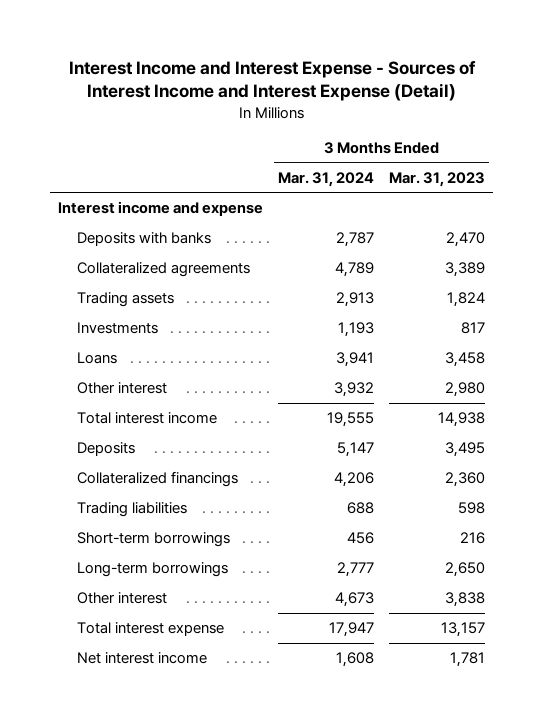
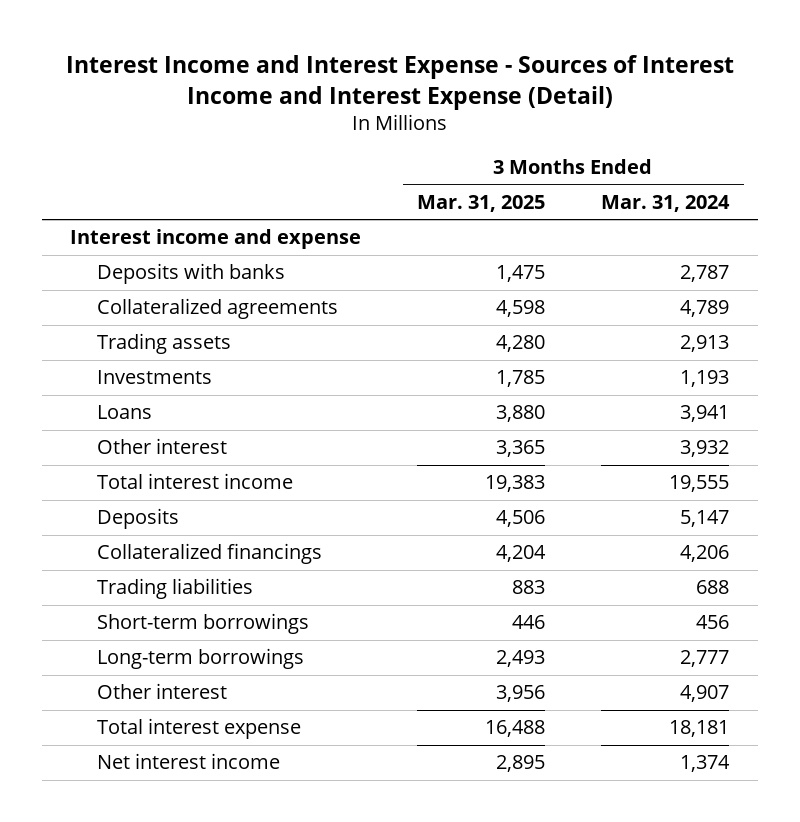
- | 3 Months Ended Mar. 31, 2024 | 3 Months Ended Mar. 31, 2023
+ | 3 Months Ended Mar. 31, 2025 | 3 Months Ended Mar. 31, 2024
- Other interest | 4,673 | 3,838
- Total interest expense | 17,947 | 13,157
- Net interest income | 1,608 | 1,781
+ Other interest | 3,956 | 4,907
+ Total interest expense | 16,488 | 18,181
+ Net interest income | 2,895 | 1,374

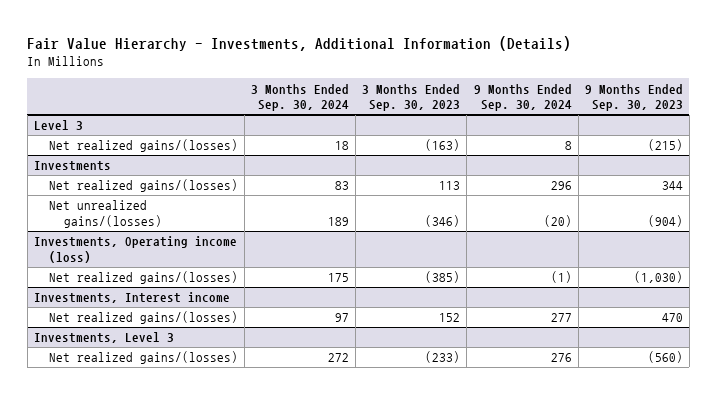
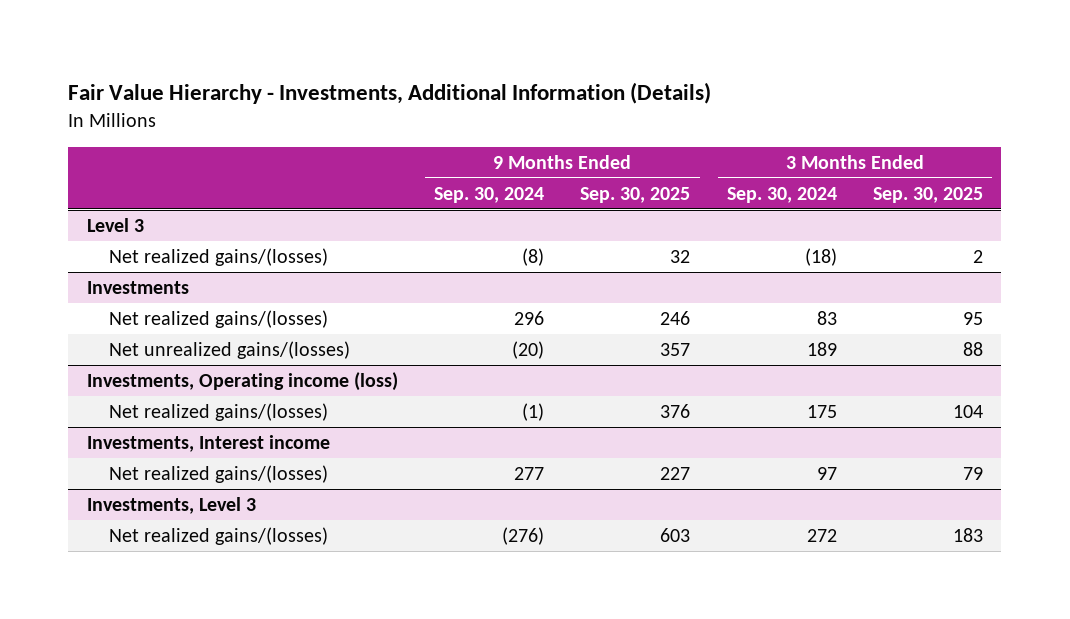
- | 3 Months Ended Sep. 30, 2024 | 3 Months Ended Sep. 30, 2023 | 9 Months Ended Sep. 30, 2024 | 9 Months Ended Sep. 30, 2023
+ | 9 Months Ended Sep. 30, 2024 | 9 Months Ended Sep. 30, 2025 | 3 Months Ended Sep. 30, 2024 | 3 Months Ended Sep. 30, 2025
@ Level 3
- Net realized gains/(losses) | 18 | (163) | 8 | (215)
+ Net realized gains/(losses) | (8) | 32 | (18) | 2
@ Investments, Level 3
- Net realized gains/(losses) | 272 | (233) | 276 | (560)
+ Net realized gains/(losses) | (276) | 603 | 272 | 183

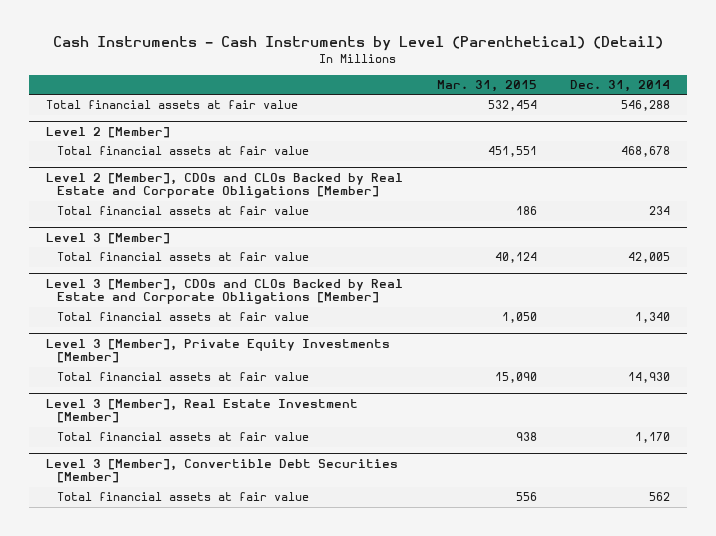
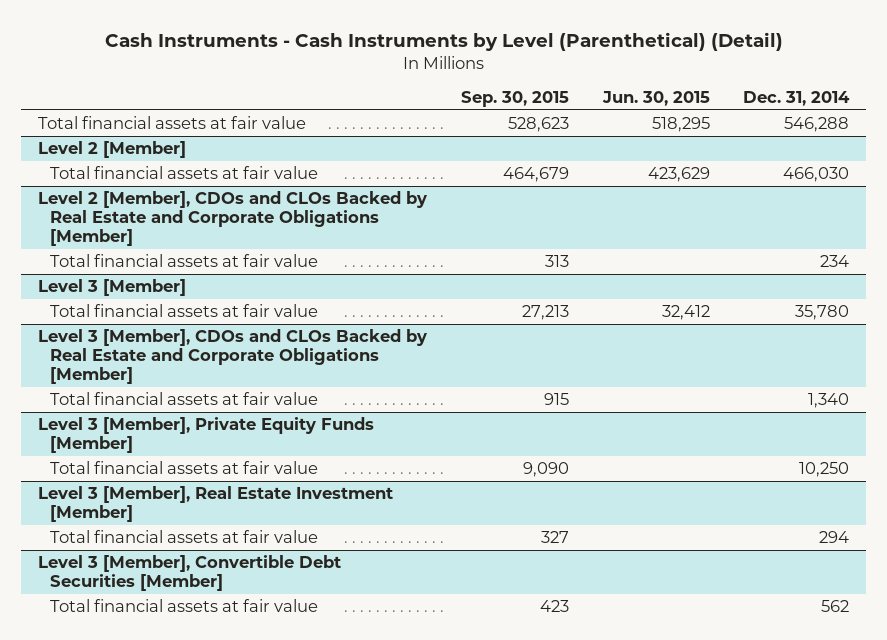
- | Mar. 31, 2015 | Dec. 31, 2014
+ | Sep. 30, 2015 | Jun. 30, 2015 | Dec. 31, 2014
@ Level 2 [Member]
- Total financial assets at fair value | 451,551 | 468,678
+ Total financial assets at fair value | 464,679 | 423,629 | 466,030
@ Level 3 [Member]
- Total financial assets at fair value | 40,124 | 42,005
+ Total financial assets at fair value | 27,213 | 32,412 | 35,780
- Level 3 [Member], Private Equity Investments [Member]
- Total financial assets at fair value | 15,090 | 14,930
+ Level 3 [Member], Private Equity Funds [Member]
+ Total financial assets at fair value | 9,090 | | 10,250
@ Level 3 [Member], Real Estate Investment [Member]
- Total financial assets at fair value | 938 | 1,170
+ Total financial assets at fair value | 327 | | 294

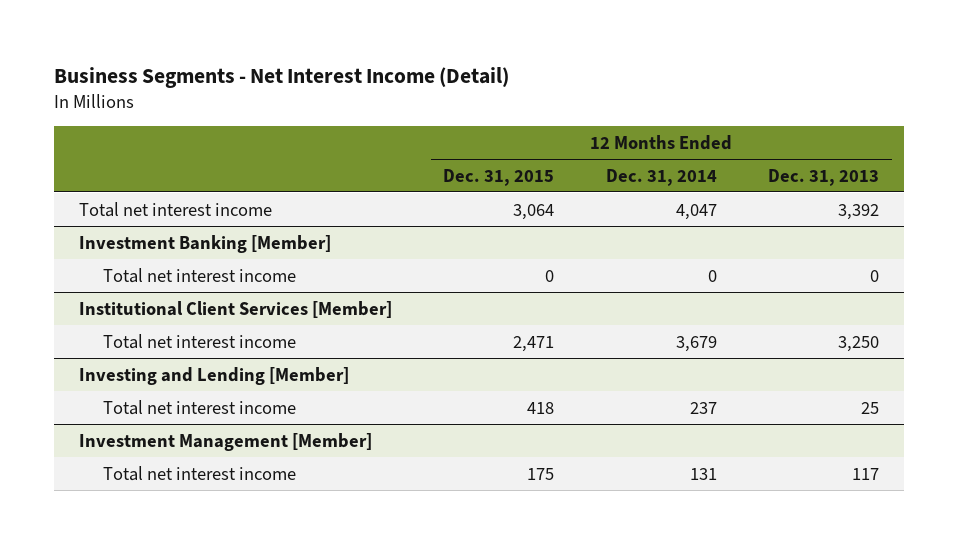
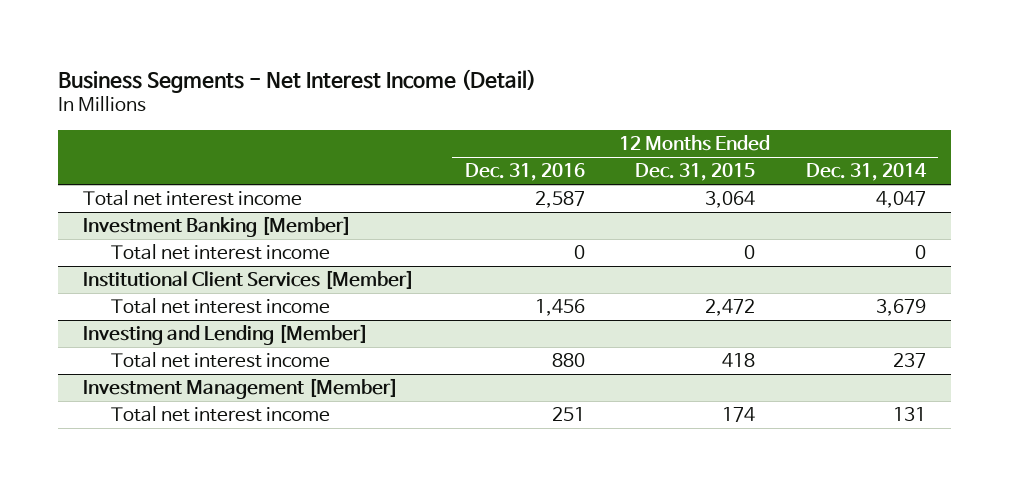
- | 12 Months Ended Dec. 31, 2015 | 12 Months Ended Dec. 31, 2014 | 12 Months Ended Dec. 31, 2013
+ | 12 Months Ended Dec. 31, 2016 | 12 Months Ended Dec. 31, 2015 | 12 Months Ended Dec. 31, 2014
@ Institutional Client Services [Member]
- Total net interest income | 2,471 | 3,679 | 3,250
+ Total net interest income | 1,456 | 2,472 | 3,679
@ Investment Management [Member]
- Total net interest income | 175 | 131 | 117
+ Total net interest income | 251 | 174 | 131

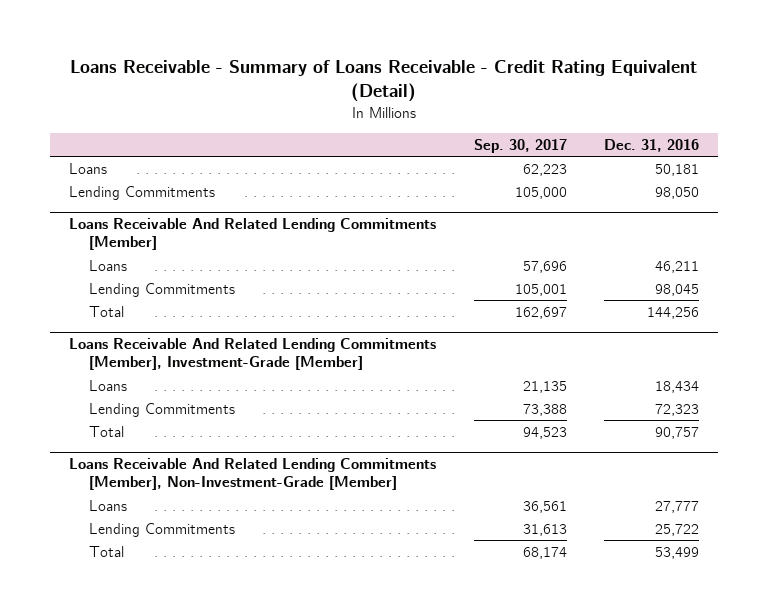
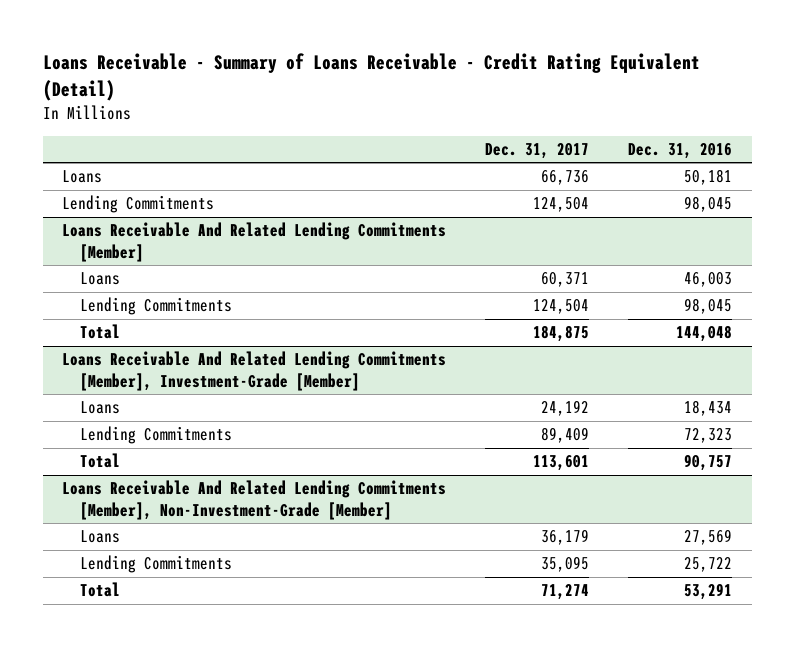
- | Sep. 30, 2017 | Dec. 31, 2016
+ | Dec. 31, 2017 | Dec. 31, 2016
- Lending Commitments | 105,000 | 98,050
+ Lending Commitments | 124,504 | 98,045
@ Loans Receivable And Related Lending Commitments [Member]
- Loans | 57,696 | 46,211
+ Loans | 60,371 | 46,003
- Total | 162,697 | 144,256
+ Total | 184,875 | 144,048
@ Loans Receivable And Related Lending Commitments [Member], Non-Investment-Grade [Member]
- Loans | 36,561 | 27,777
+ Loans | 36,179 | 27,569
- Total | 68,174 | 53,499
+ Total | 71,274 | 53,291

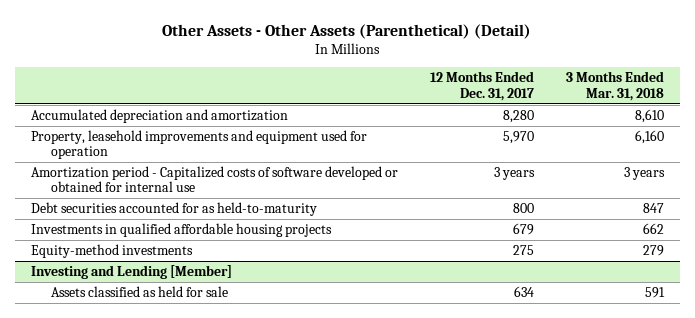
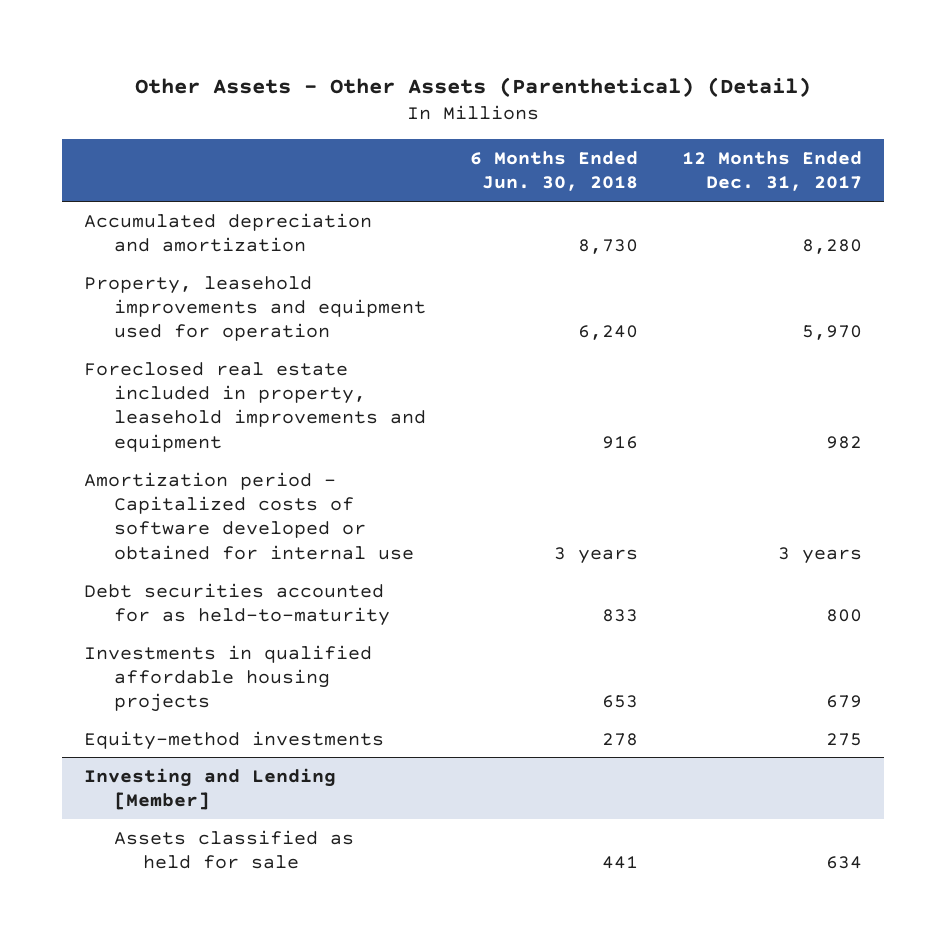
- | 12 Months Ended Dec. 31, 2017 | 3 Months Ended Mar. 31, 2018
+ | 6 Months Ended Jun. 30, 2018 | 12 Months Ended Dec. 31, 2017
+ Foreclosed real estate included in property, leasehold improvements and equipment | 916 | 982

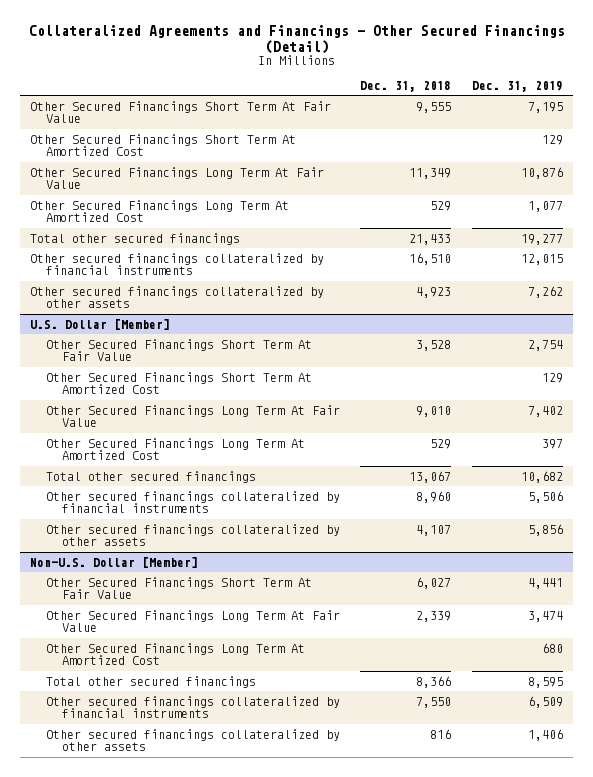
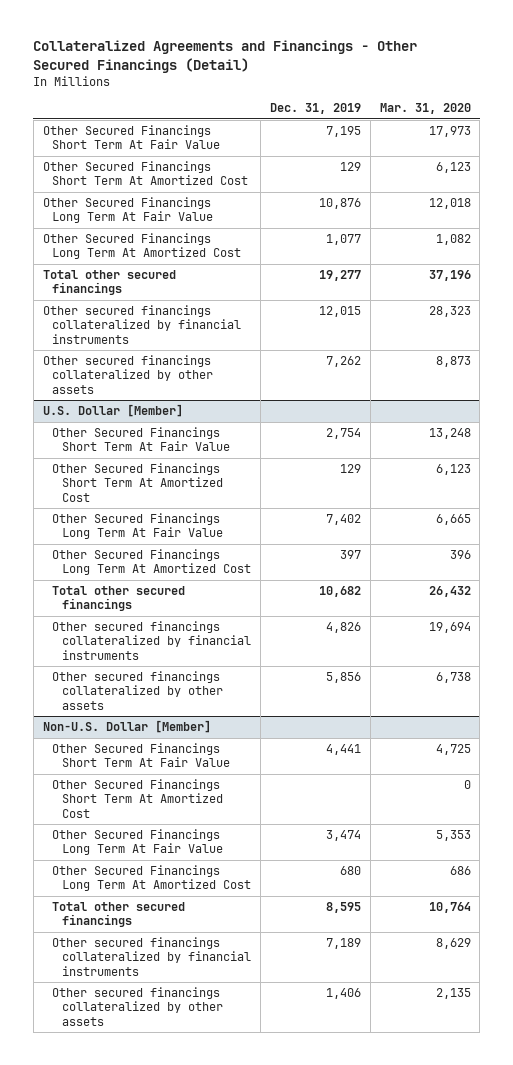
- | Dec. 31, 2018 | Dec. 31, 2019
+ | Dec. 31, 2019 | Mar. 31, 2020
@ U.S. Dollar [Member]
- Other secured financings collateralized by financial instruments | 8,960 | 5,506
+ Other secured financings collateralized by financial instruments | 4,826 | 19,694
@ Non-U.S. Dollar [Member]
+ Other Secured Financings Short Term At Amortized Cost | | 0
- Other secured financings collateralized by financial instruments | 7,550 | 6,509
+ Other secured financings collateralized by financial instruments | 7,189 | 8,629

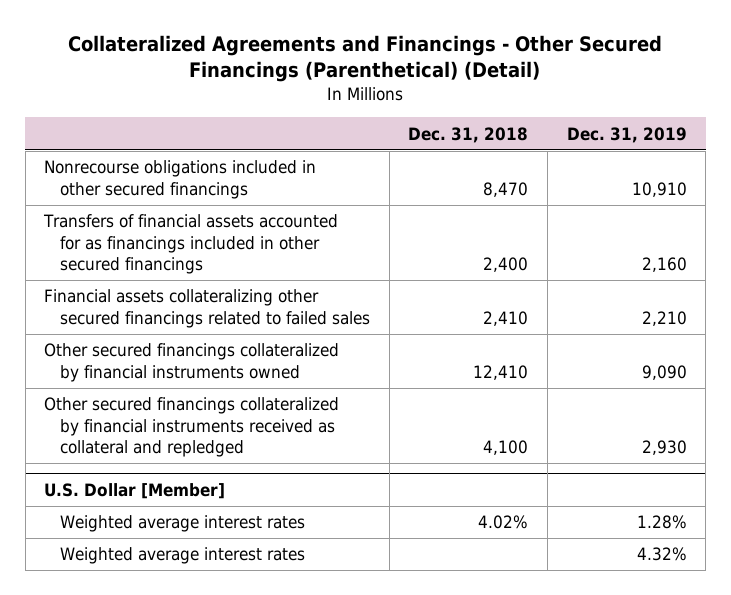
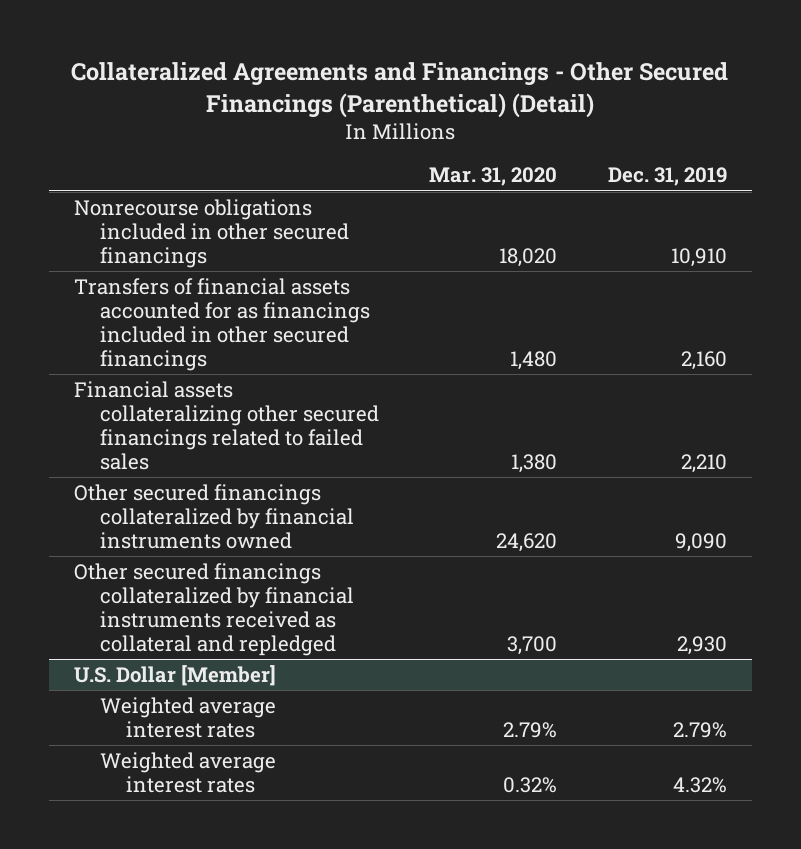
- | Dec. 31, 2018 | Dec. 31, 2019
+ | Mar. 31, 2020 | Dec. 31, 2019
@ U.S. Dollar [Member]
- Weighted average interest rates | 4.02% | 1.28%
+ Weighted average interest rates | 2.79% | 2.79%

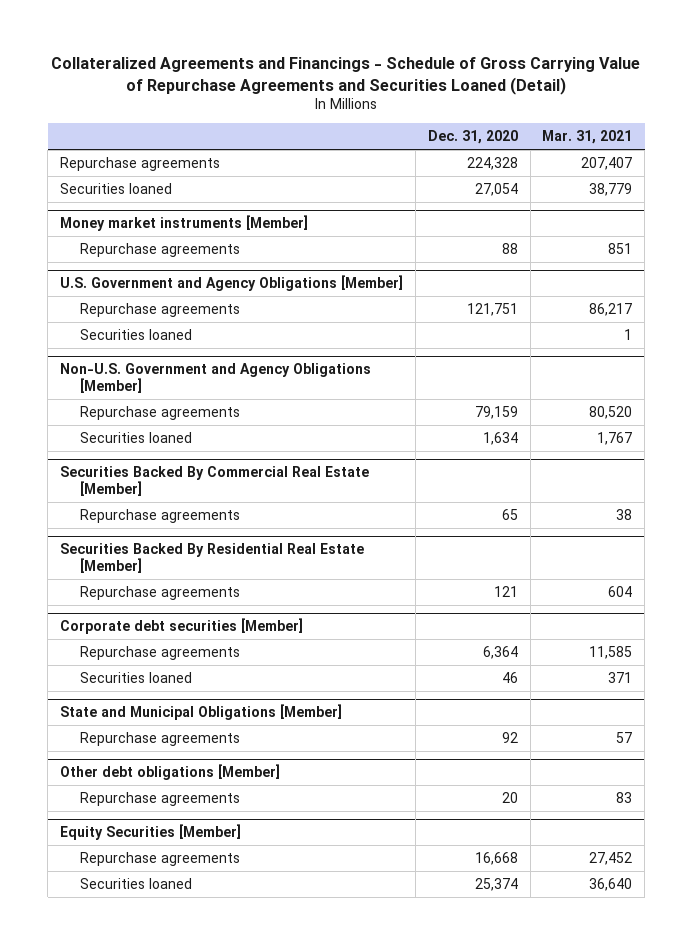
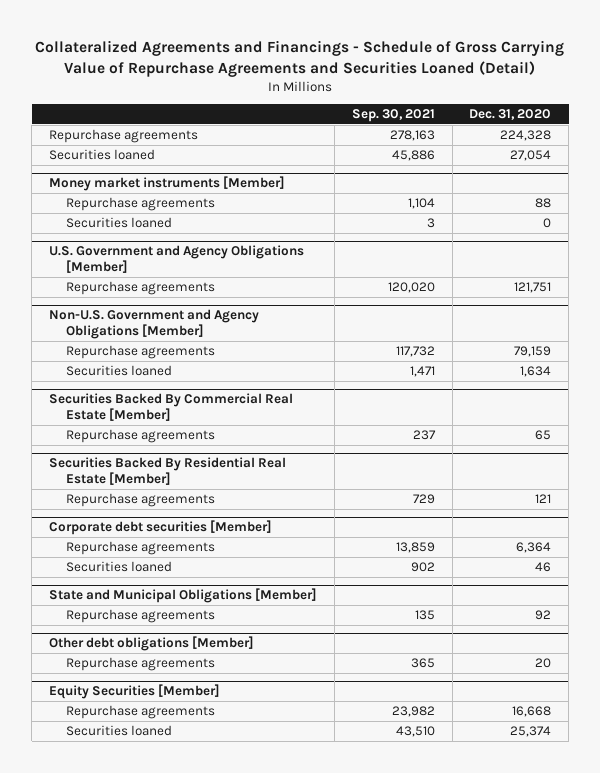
- | Dec. 31, 2020 | Mar. 31, 2021
+ | Sep. 30, 2021 | Dec. 31, 2020
@ Money market instruments [Member]
+ Securities loaned | 3 | 0
@ U.S. Government and Agency Obligations [Member]
- Securities loaned | | 1

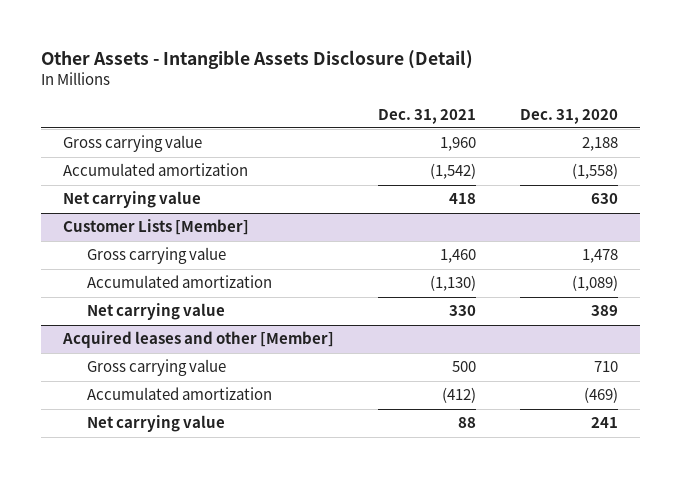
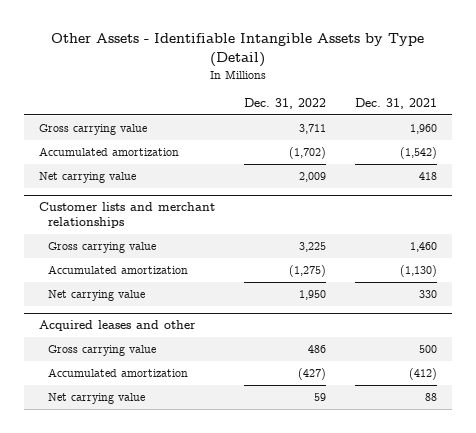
- Other Assets - Intangible Assets Disclosure (Detail)
+ Other Assets - Identifiable Intangible Assets by Type (Detail)
- | Dec. 31, 2021 | Dec. 31, 2020
+ | Dec. 31, 2022 | Dec. 31, 2021
- Customer Lists [Member]
+ Customer lists and merchant relationships
- Acquired leases and other [Member]
+ Acquired leases and other

